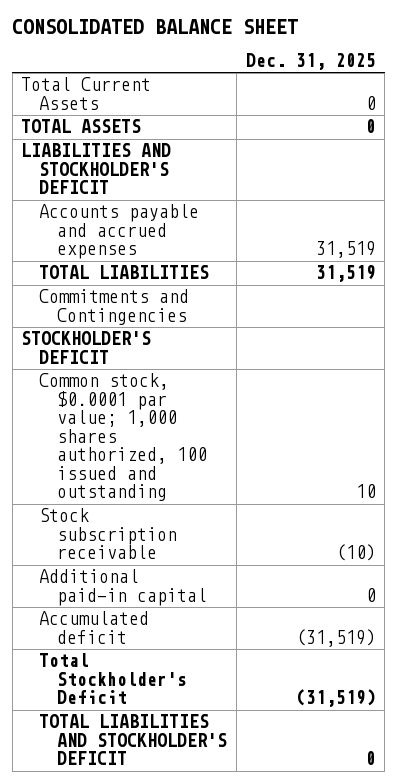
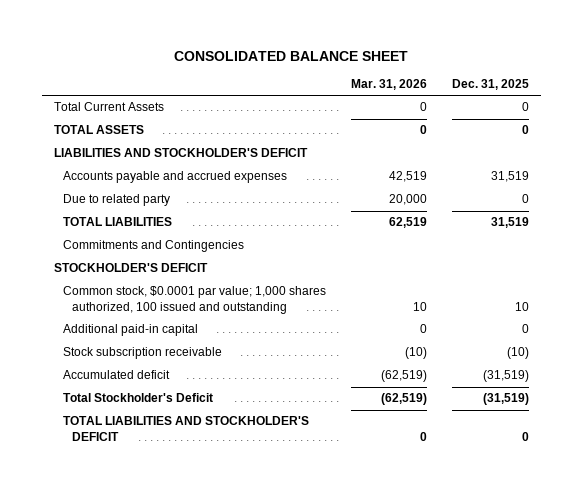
- | Dec. 31, 2025
+ | Mar. 31, 2026 | Dec. 31, 2025
+ Due to related party | 20,000 | 0
moved down: Stock subscription receivable | (10) | (10)

